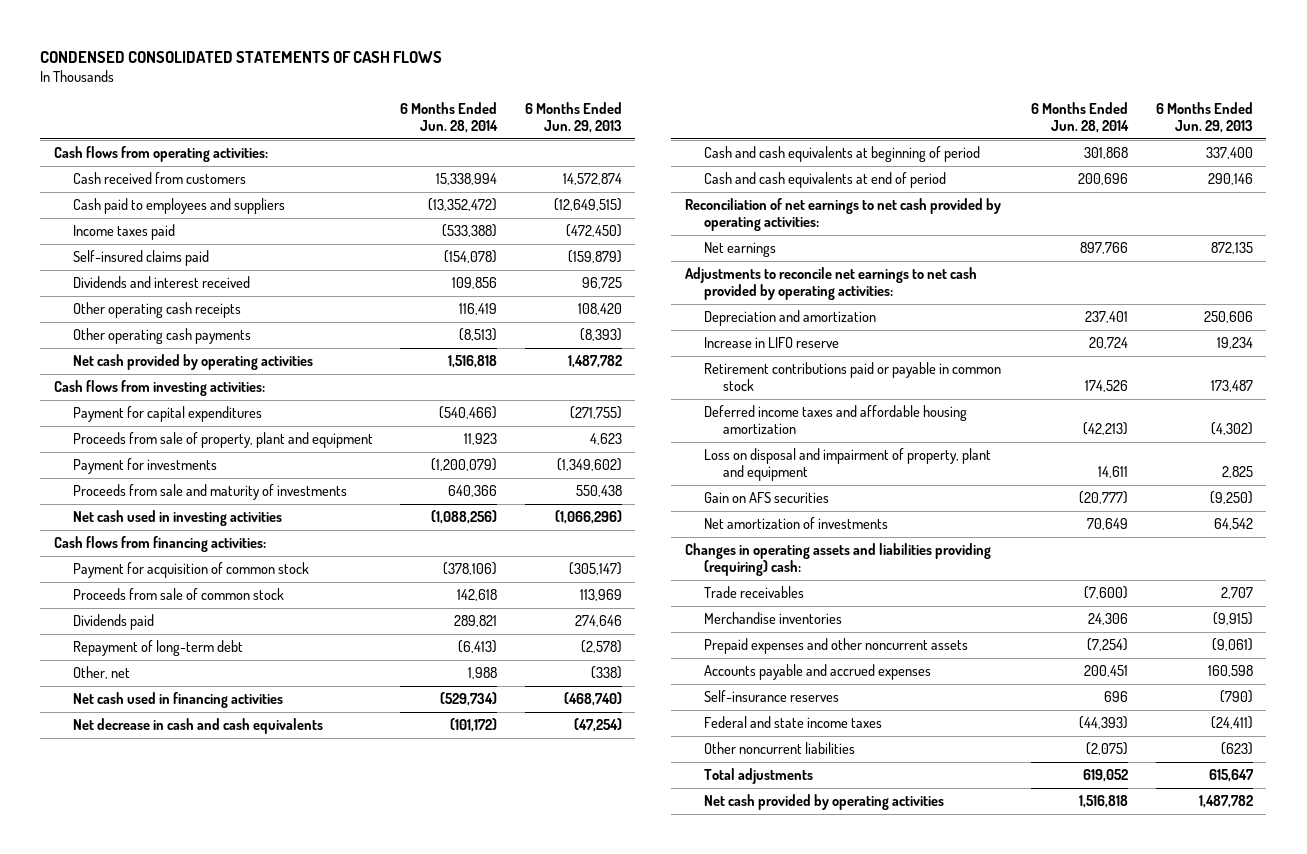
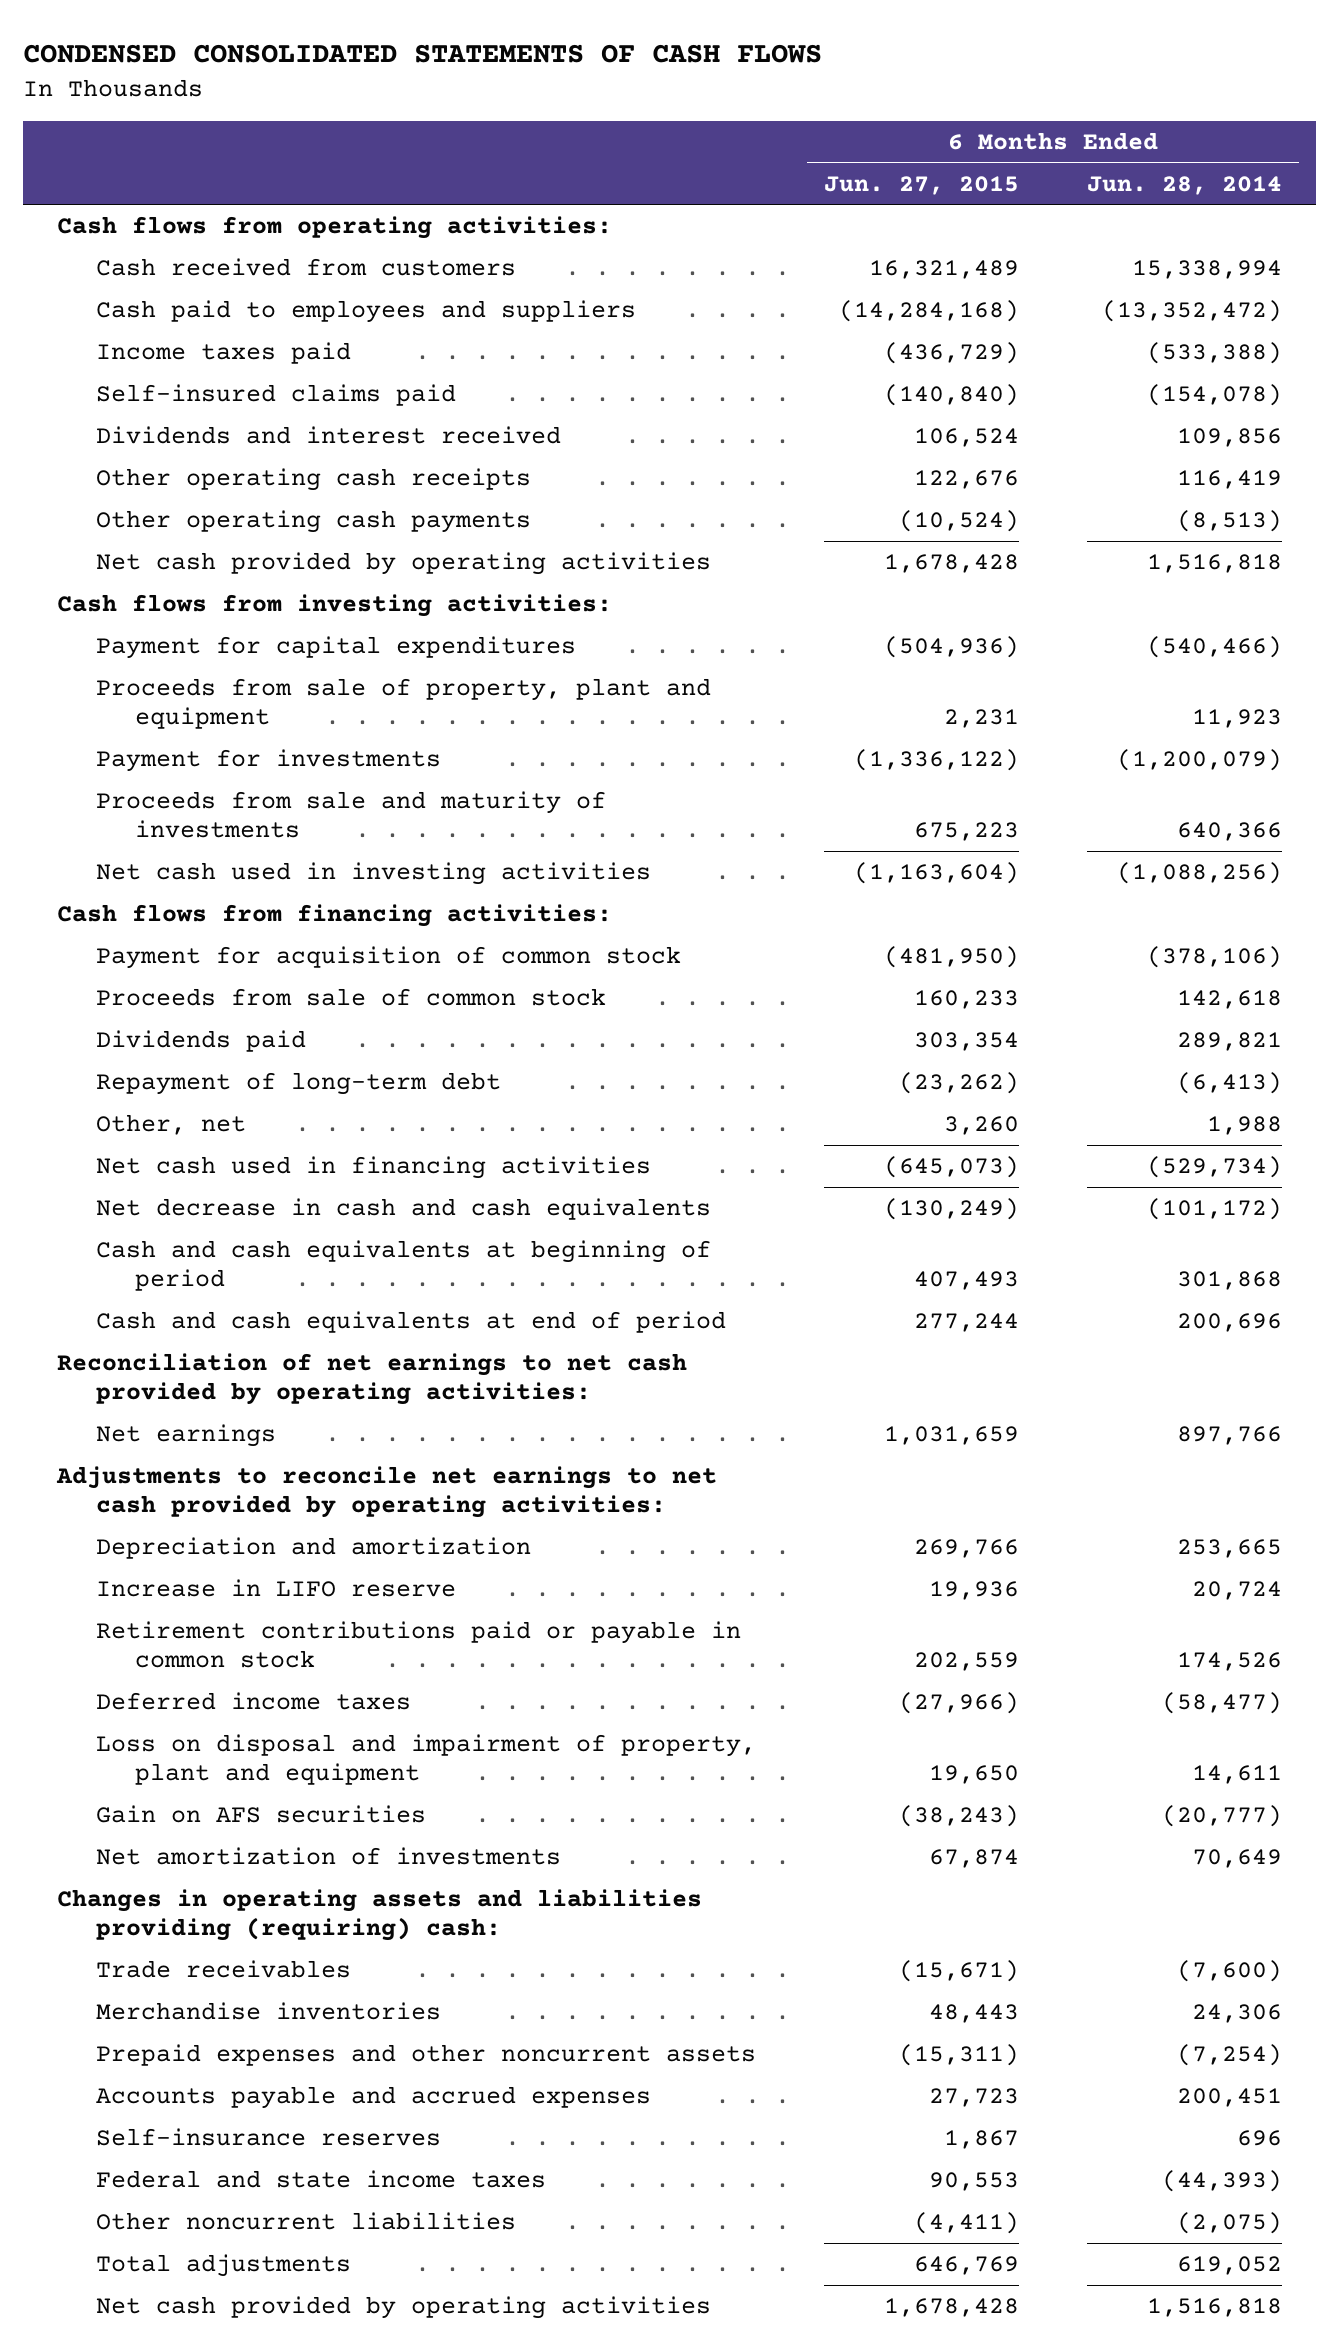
- | 6 Months Ended Jun. 28, 2014 | 6 Months Ended Jun. 29, 2013
+ | 6 Months Ended Jun. 27, 2015 | 6 Months Ended Jun. 28, 2014
- Depreciation and amortization | 237,401 | 250,606
+ Depreciation and amortization | 269,766 | 253,665
- Deferred income taxes and affordable housing amortization | (42,213) | (4,302)
+ Deferred income taxes | (27,966) | (58,477)

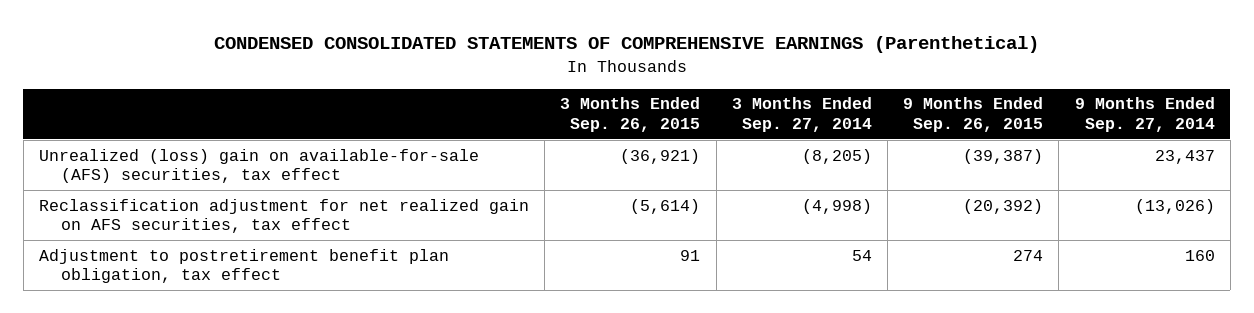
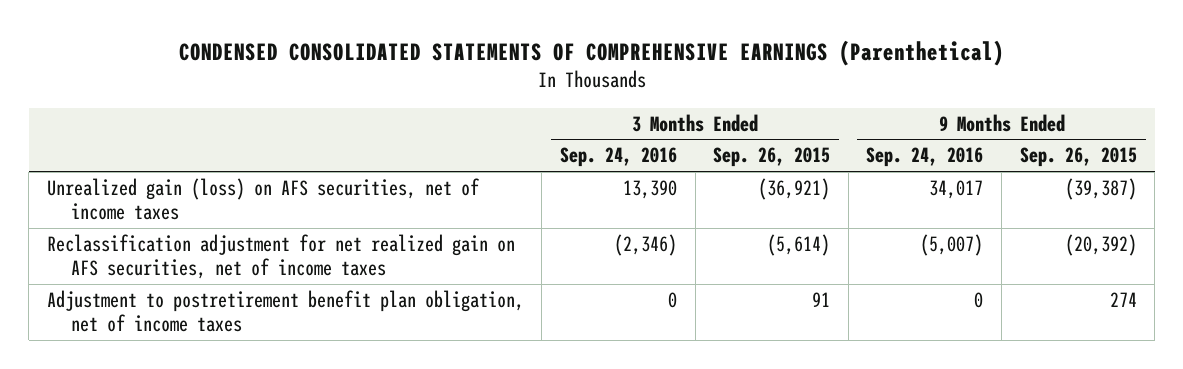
- | 3 Months Ended Sep. 26, 2015 | 3 Months Ended Sep. 27, 2014 | 9 Months Ended Sep. 26, 2015 | 9 Months Ended Sep. 27, 2014
+ | 3 Months Ended Sep. 24, 2016 | 3 Months Ended Sep. 26, 2015 | 9 Months Ended Sep. 24, 2016 | 9 Months Ended Sep. 26, 2015
- Unrealized (loss) gain on available-for-sale (AFS) securities, tax effect | (36,921) | (8,205) | (39,387) | 23,437
- Reclassification adjustment for net realized gain on AFS securities, tax effect | (5,614) | (4,998) | (20,392) | (13,026)
- Adjustment to postretirement benefit plan obligation, tax effect | 91 | 54 | 274 | 160
+ Unrealized gain (loss) on AFS securities, net of income taxes | 13,390 | (36,921) | 34,017 | (39,387)
+ Reclassification adjustment for net realized gain on AFS securities, net of income taxes | (2,346) | (5,614) | (5,007) | (20,392)
+ Adjustment to postretirement benefit plan obligation, net of income taxes | 0 | 91 | 0 | 274

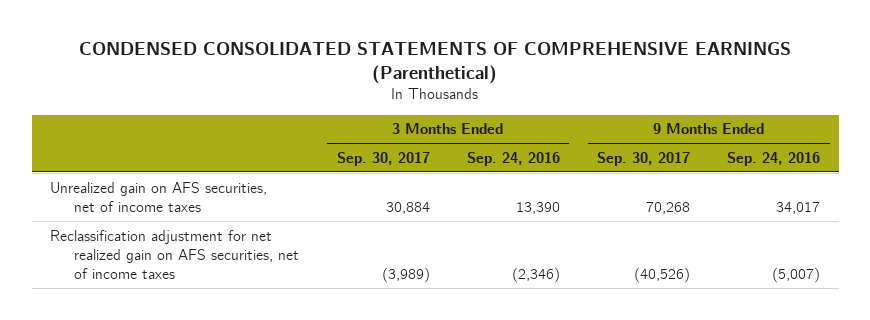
- | 3 Months Ended Sep. 24, 2016 | 3 Months Ended Sep. 26, 2015 | 9 Months Ended Sep. 24, 2016 | 9 Months Ended Sep. 26, 2015
+ | 3 Months Ended Sep. 30, 2017 | 3 Months Ended Sep. 24, 2016 | 9 Months Ended Sep. 30, 2017 | 9 Months Ended Sep. 24, 2016
- Unrealized gain (loss) on AFS securities, net of income taxes | 13,390 | (36,921) | 34,017 | (39,387)
+ Unrealized gain on AFS securities, net of income taxes | 30,884 | 13,390 | 70,268 | 34,017
- Adjustment to postretirement benefit plan obligation, net of income taxes | 0 | 91 | 0 | 274

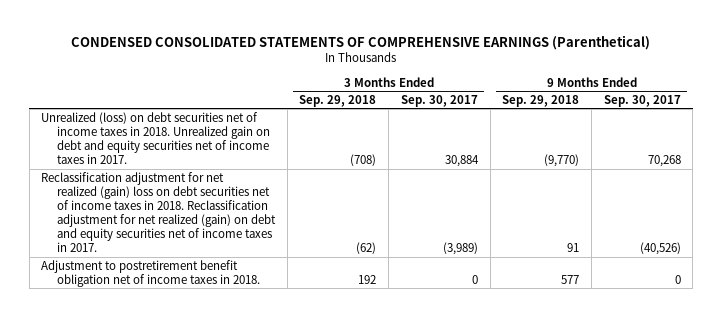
- | 3 Months Ended Sep. 30, 2017 | 3 Months Ended Sep. 24, 2016 | 9 Months Ended Sep. 30, 2017 | 9 Months Ended Sep. 24, 2016
+ | 3 Months Ended Sep. 29, 2018 | 3 Months Ended Sep. 30, 2017 | 9 Months Ended Sep. 29, 2018 | 9 Months Ended Sep. 30, 2017
- Unrealized gain on AFS securities, net of income taxes | 30,884 | 13,390 | 70,268 | 34,017
- Reclassification adjustment for net realized gain on AFS securities, net of income taxes | (3,989) | (2,346) | (40,526) | (5,007)
+ Unrealized (loss) on debt securities net of income taxes in 2018. Unrealized gain on debt and equity securities net of income taxes in 2017. | (708) | 30,884 | (9,770) | 70,268
+ Reclassification adjustment for net realized (gain) loss on debt securities net of income taxes in 2018. Reclassification adjustment for net realized (gain) on debt and equity securities net of income taxes in 2017. | (62) | (3,989) | 91 | (40,526)
+ Adjustment to postretirement benefit obligation net of income taxes in 2018. | 192 | 0 | 577 | 0

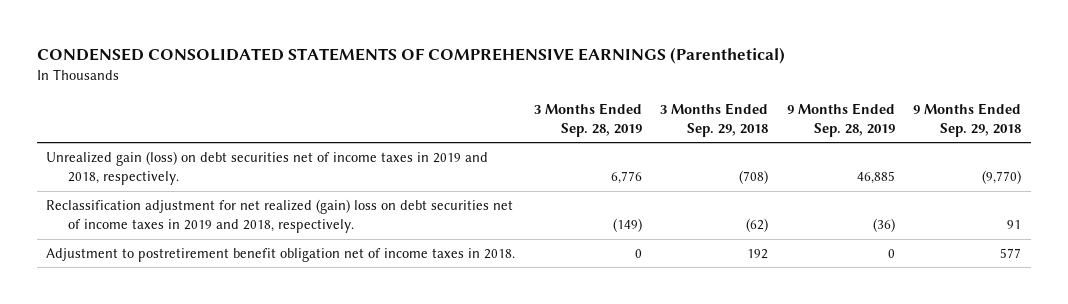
- | 3 Months Ended Sep. 29, 2018 | 3 Months Ended Sep. 30, 2017 | 9 Months Ended Sep. 29, 2018 | 9 Months Ended Sep. 30, 2017
+ | 3 Months Ended Sep. 28, 2019 | 3 Months Ended Sep. 29, 2018 | 9 Months Ended Sep. 28, 2019 | 9 Months Ended Sep. 29, 2018
- Unrealized (loss) on debt securities net of income taxes in 2018. Unrealized gain on debt and equity securities net of income taxes in 2017. | (708) | 30,884 | (9,770) | 70,268
- Reclassification adjustment for net realized (gain) loss on debt securities net of income taxes in 2018. Reclassification adjustment for net realized (gain) on debt and equity securities net of income taxes in 2017. | (62) | (3,989) | 91 | (40,526)
+ Unrealized gain (loss) on debt securities net of income taxes in 2019 and 2018, respectively. | 6,776 | (708) | 46,885 | (9,770)
+ Reclassification adjustment for net realized (gain) loss on debt securities net of income taxes in 2019 and 2018, respectively. | (149) | (62) | (36) | 91

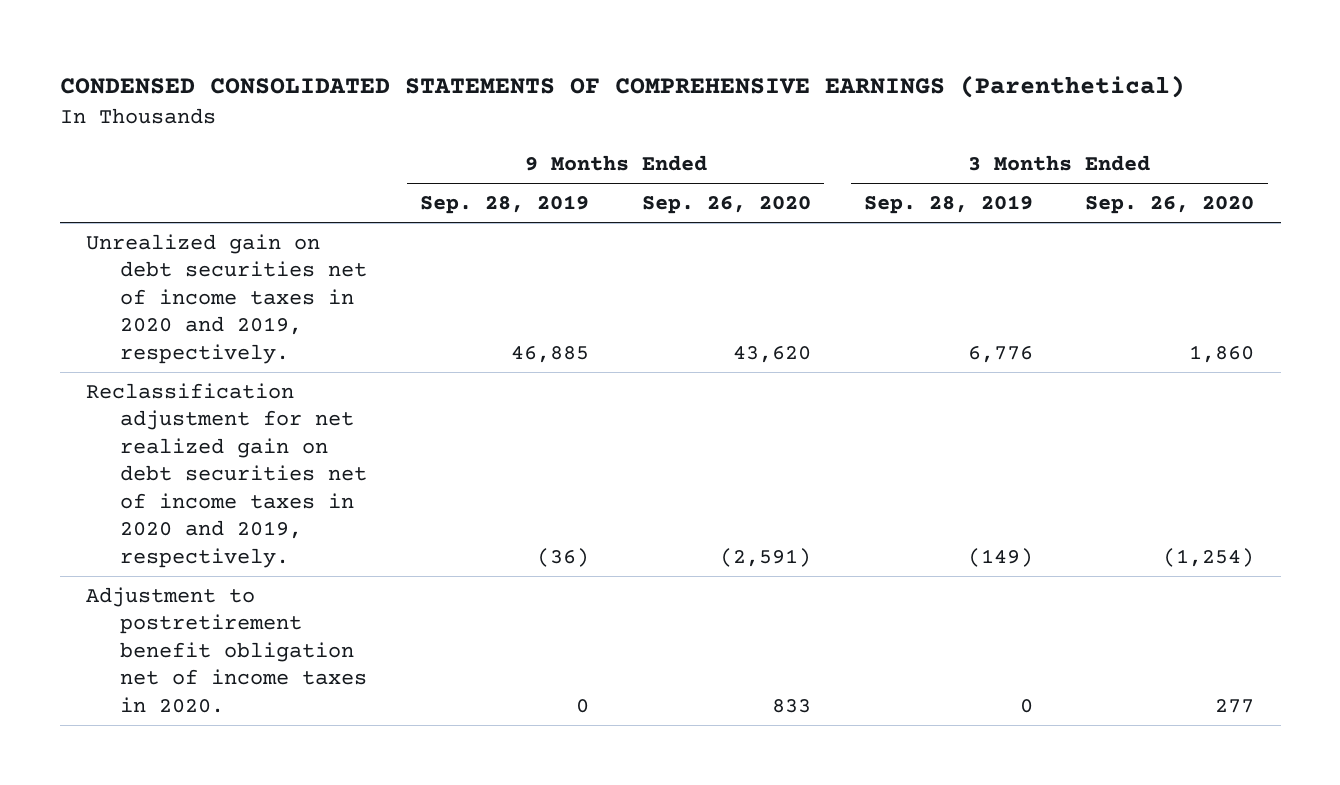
- | 3 Months Ended Sep. 28, 2019 | 3 Months Ended Sep. 29, 2018 | 9 Months Ended Sep. 28, 2019 | 9 Months Ended Sep. 29, 2018
+ | 9 Months Ended Sep. 28, 2019 | 9 Months Ended Sep. 26, 2020 | 3 Months Ended Sep. 28, 2019 | 3 Months Ended Sep. 26, 2020
- Unrealized gain (loss) on debt securities net of income taxes in 2019 and 2018, respectively. | 6,776 | (708) | 46,885 | (9,770)
- Reclassification adjustment for net realized (gain) loss on debt securities net of income taxes in 2019 and 2018, respectively. | (149) | (62) | (36) | 91
- Adjustment to postretirement benefit obligation net of income taxes in 2018. | 0 | 192 | 0 | 577
+ Unrealized gain on debt securities net of income taxes in 2020 and 2019, respectively. | 46,885 | 43,620 | 6,776 | 1,860
+ Reclassification adjustment for net realized gain on debt securities net of income taxes in 2020 and 2019, respectively. | (36) | (2,591) | (149) | (1,254)
+ Adjustment to postretirement benefit obligation net of income taxes in 2020. | 0 | 833 | 0 | 277

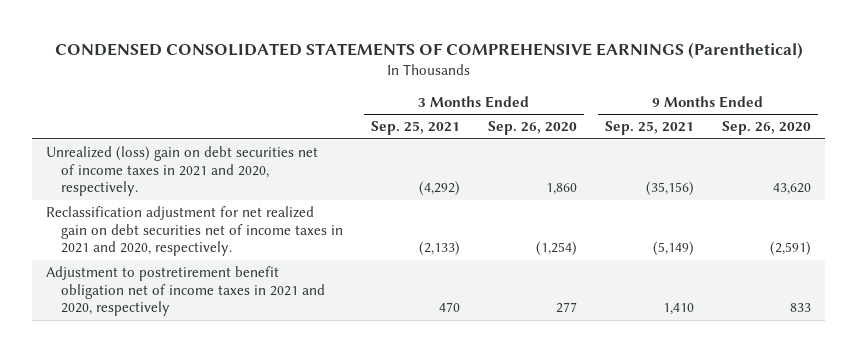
- | 9 Months Ended Sep. 28, 2019 | 9 Months Ended Sep. 26, 2020 | 3 Months Ended Sep. 28, 2019 | 3 Months Ended Sep. 26, 2020
+ | 3 Months Ended Sep. 25, 2021 | 3 Months Ended Sep. 26, 2020 | 9 Months Ended Sep. 25, 2021 | 9 Months Ended Sep. 26, 2020
- Unrealized gain on debt securities net of income taxes in 2020 and 2019, respectively. | 46,885 | 43,620 | 6,776 | 1,860
- Reclassification adjustment for net realized gain on debt securities net of income taxes in 2020 and 2019, respectively. | (36) | (2,591) | (149) | (1,254)
- Adjustment to postretirement benefit obligation net of income taxes in 2020. | 0 | 833 | 0 | 277
+ Unrealized (loss) gain on debt securities net of income taxes in 2021 and 2020, respectively. | (4,292) | 1,860 | (35,156) | 43,620
+ Reclassification adjustment for net realized gain on debt securities net of income taxes in 2021 and 2020, respectively. | (2,133) | (1,254) | (5,149) | (2,591)
+ Adjustment to postretirement benefit obligation net of income taxes in 2021 and 2020, respectively | 470 | 277 | 1,410 | 833

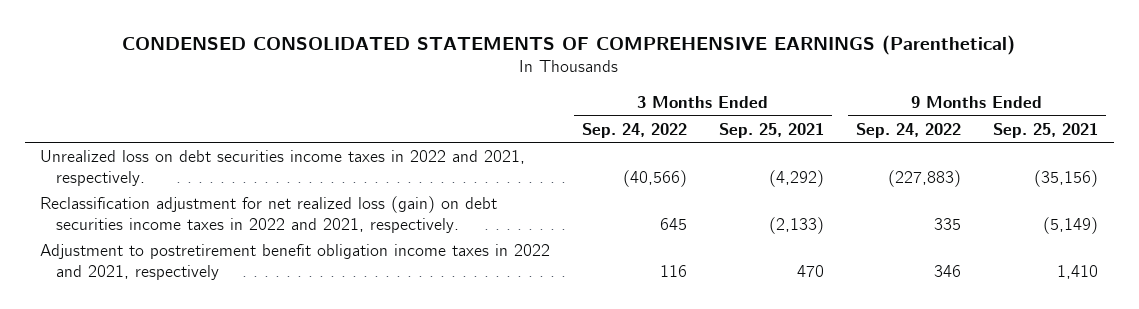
- | 3 Months Ended Sep. 25, 2021 | 3 Months Ended Sep. 26, 2020 | 9 Months Ended Sep. 25, 2021 | 9 Months Ended Sep. 26, 2020
+ | 3 Months Ended Sep. 24, 2022 | 3 Months Ended Sep. 25, 2021 | 9 Months Ended Sep. 24, 2022 | 9 Months Ended Sep. 25, 2021
- Unrealized (loss) gain on debt securities net of income taxes in 2021 and 2020, respectively. | (4,292) | 1,860 | (35,156) | 43,620
- Reclassification adjustment for net realized gain on debt securities net of income taxes in 2021 and 2020, respectively. | (2,133) | (1,254) | (5,149) | (2,591)
- Adjustment to postretirement benefit obligation net of income taxes in 2021 and 2020, respectively | 470 | 277 | 1,410 | 833
+ Unrealized loss on debt securities income taxes in 2022 and 2021, respectively. | (40,566) | (4,292) | (227,883) | (35,156)
+ Reclassification adjustment for net realized loss (gain) on debt securities income taxes in 2022 and 2021, respectively. | 645 | (2,133) | 335 | (5,149)
+ Adjustment to postretirement benefit obligation income taxes in 2022 and 2021, respectively | 116 | 470 | 346 | 1,410

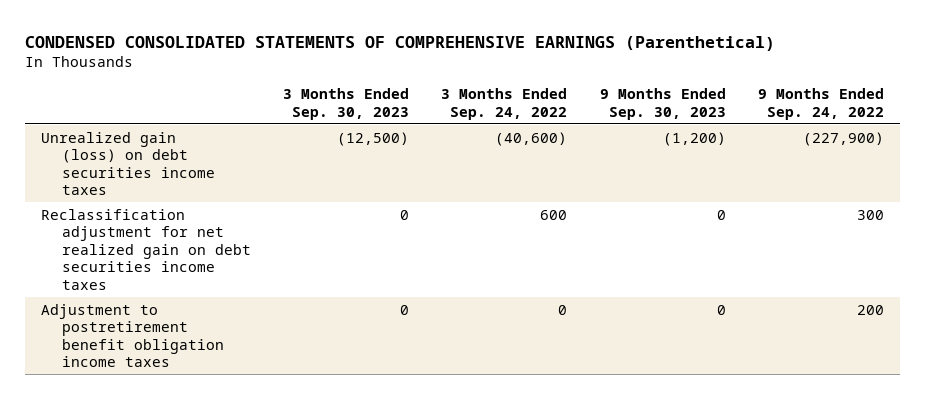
- | 3 Months Ended Sep. 24, 2022 | 3 Months Ended Sep. 25, 2021 | 9 Months Ended Sep. 24, 2022 | 9 Months Ended Sep. 25, 2021
+ | 3 Months Ended Sep. 30, 2023 | 3 Months Ended Sep. 24, 2022 | 9 Months Ended Sep. 30, 2023 | 9 Months Ended Sep. 24, 2022
- Unrealized loss on debt securities income taxes in 2022 and 2021, respectively. | (40,566) | (4,292) | (227,883) | (35,156)
- Reclassification adjustment for net realized loss (gain) on debt securities income taxes in 2022 and 2021, respectively. | 645 | (2,133) | 335 | (5,149)
- Adjustment to postretirement benefit obligation income taxes in 2022 and 2021, respectively | 116 | 470 | 346 | 1,410
+ Unrealized gain (loss) on debt securities income taxes | (12,500) | (40,600) | (1,200) | (227,900)
+ Reclassification adjustment for net realized gain on debt securities income taxes | 0 | 600 | 0 | 300
+ Adjustment to postretirement benefit obligation income taxes | 0 | 0 | 0 | 200

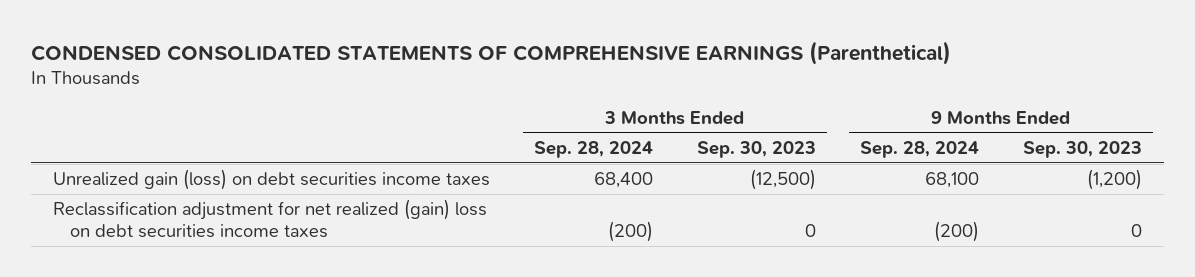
- | 3 Months Ended Sep. 30, 2023 | 3 Months Ended Sep. 24, 2022 | 9 Months Ended Sep. 30, 2023 | 9 Months Ended Sep. 24, 2022
+ | 3 Months Ended Sep. 28, 2024 | 3 Months Ended Sep. 30, 2023 | 9 Months Ended Sep. 28, 2024 | 9 Months Ended Sep. 30, 2023
- Reclassification adjustment for net realized gain on debt securities income taxes | 0 | 600 | 0 | 300
- Adjustment to postretirement benefit obligation income taxes | 0 | 0 | 0 | 200
+ Reclassification adjustment for net realized (gain) loss on debt securities income taxes | (200) | 0 | (200) | 0

